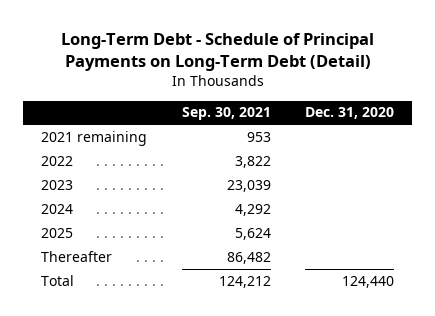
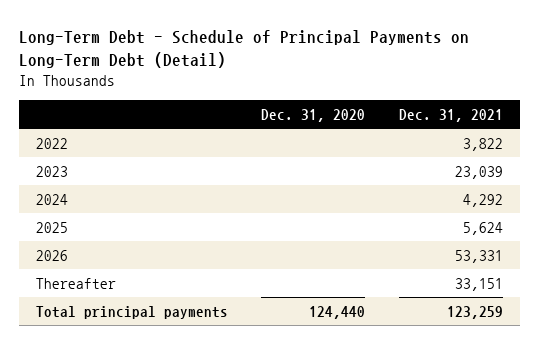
- | Sep. 30, 2021 | Dec. 31, 2020
+ | Dec. 31, 2020 | Dec. 31, 2021
- 2021 remaining | 953 |
+ 2026 | | 53,331
- Total | 124,212 | 124,440
+ Total principal payments | 124,440 | 123,259

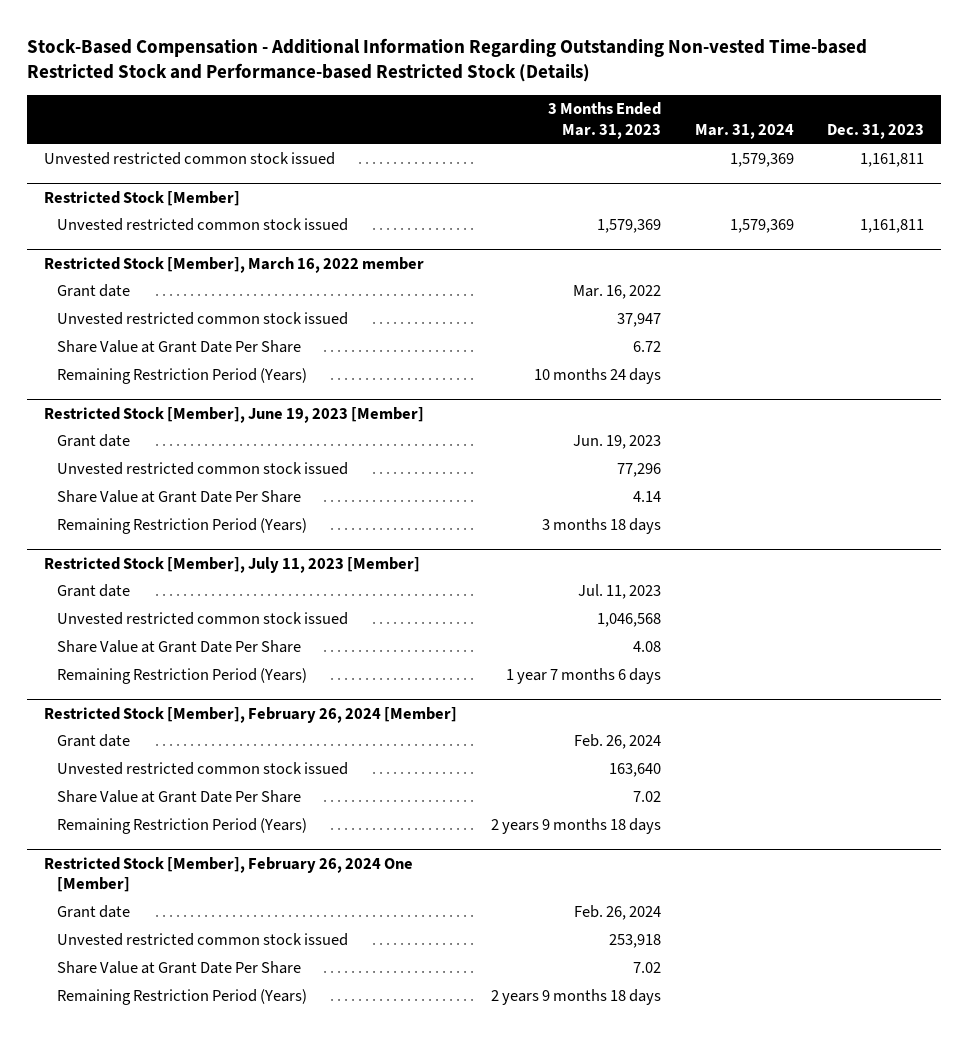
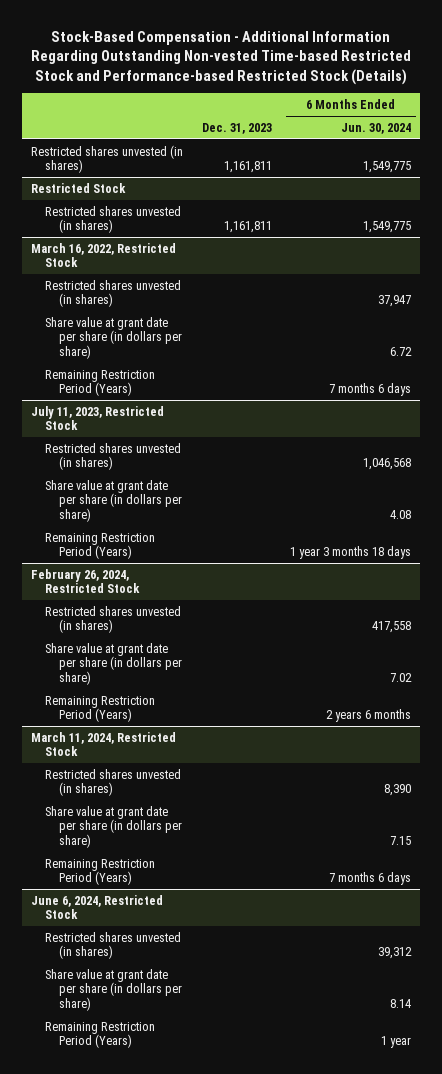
- | 3 Months Ended Mar. 31, 2023 | Mar. 31, 2024 | Dec. 31, 2023
+ | Dec. 31, 2023 | 6 Months Ended Jun. 30, 2024
- Unvested restricted common stock issued | | 1,579,369 | 1,161,811
- Restricted Stock [Member]
- Unvested restricted common stock issued | 1,579,369 | 1,579,369 | 1,161,811
- Restricted Stock [Member], March 16, 2022 member
- Grant date | Mar. 16, 2022 | |
- Unvested restricted common stock issued | 37,947 | |
- Share Value at Grant Date Per Share | 6.72 | |
+ Restricted shares unvested (in shares) | 1,161,811 | 1,549,775
+ Restricted Stock
+ Restricted shares unvested (in shares) | 1,161,811 | 1,549,775
+ March 16, 2022, Restricted Stock
+ Restricted shares unvested (in shares) | | 37,947
+ Share value at grant date per share (in dollars per share) | | 6.72
- Restricted Stock [Member], June 19, 2023 [Member]
- Grant date | Jun. 19, 2023 | |
- Unvested restricted common stock issued | 77,296 | |
- Share Value at Grant Date Per Share | 4.14 | |
- Remaining Restriction Period (Years) | 3 months 18 days | |
- Restricted Stock [Member], July 11, 2023 [Member]
- Grant date | Jul. 11, 2023 | |
- Unvested restricted common stock issued | 1,046,568 | |
- Share Value at Grant Date Per Share | 4.08 | |
+ July 11, 2023, Restricted Stock
+ Restricted shares unvested (in shares) | | 1,046,568
+ Share value at grant date per share (in dollars per share) | | 4.08
- Restricted Stock [Member], February 26, 2024 [Member]
- Grant date | Feb. 26, 2024 | |
- Unvested restricted common stock issued | 163,640 | |
- Share Value at Grant Date Per Share | 7.02 | |
+ February 26, 2024, Restricted Stock
+ Restricted shares unvested (in shares) | | 417,558
+ Share value at grant date per share (in dollars per share) | | 7.02
- Restricted Stock [Member], February 26, 2024 One [Member]
- Grant date | Feb. 26, 2024 | |
- Unvested restricted common stock issued | 253,918 | |
- Share Value at Grant Date Per Share | 7.02 | |
- Remaining Restriction Period (Years) | 2 years 9 months 18 days | |
+ March 11, 2024, Restricted Stock
+ Restricted shares unvested (in shares) | | 8,390
+ Share value at grant date per share (in dollars per share) | | 7.15
+ Remaining Restriction Period (Years) | | 7 months 6 days
+ June 6, 2024, Restricted Stock
+ Restricted shares unvested (in shares) | | 39,312
+ Share value at grant date per share (in dollars per share) | | 8.14
+ Remaining Restriction Period (Years) | | 1 year

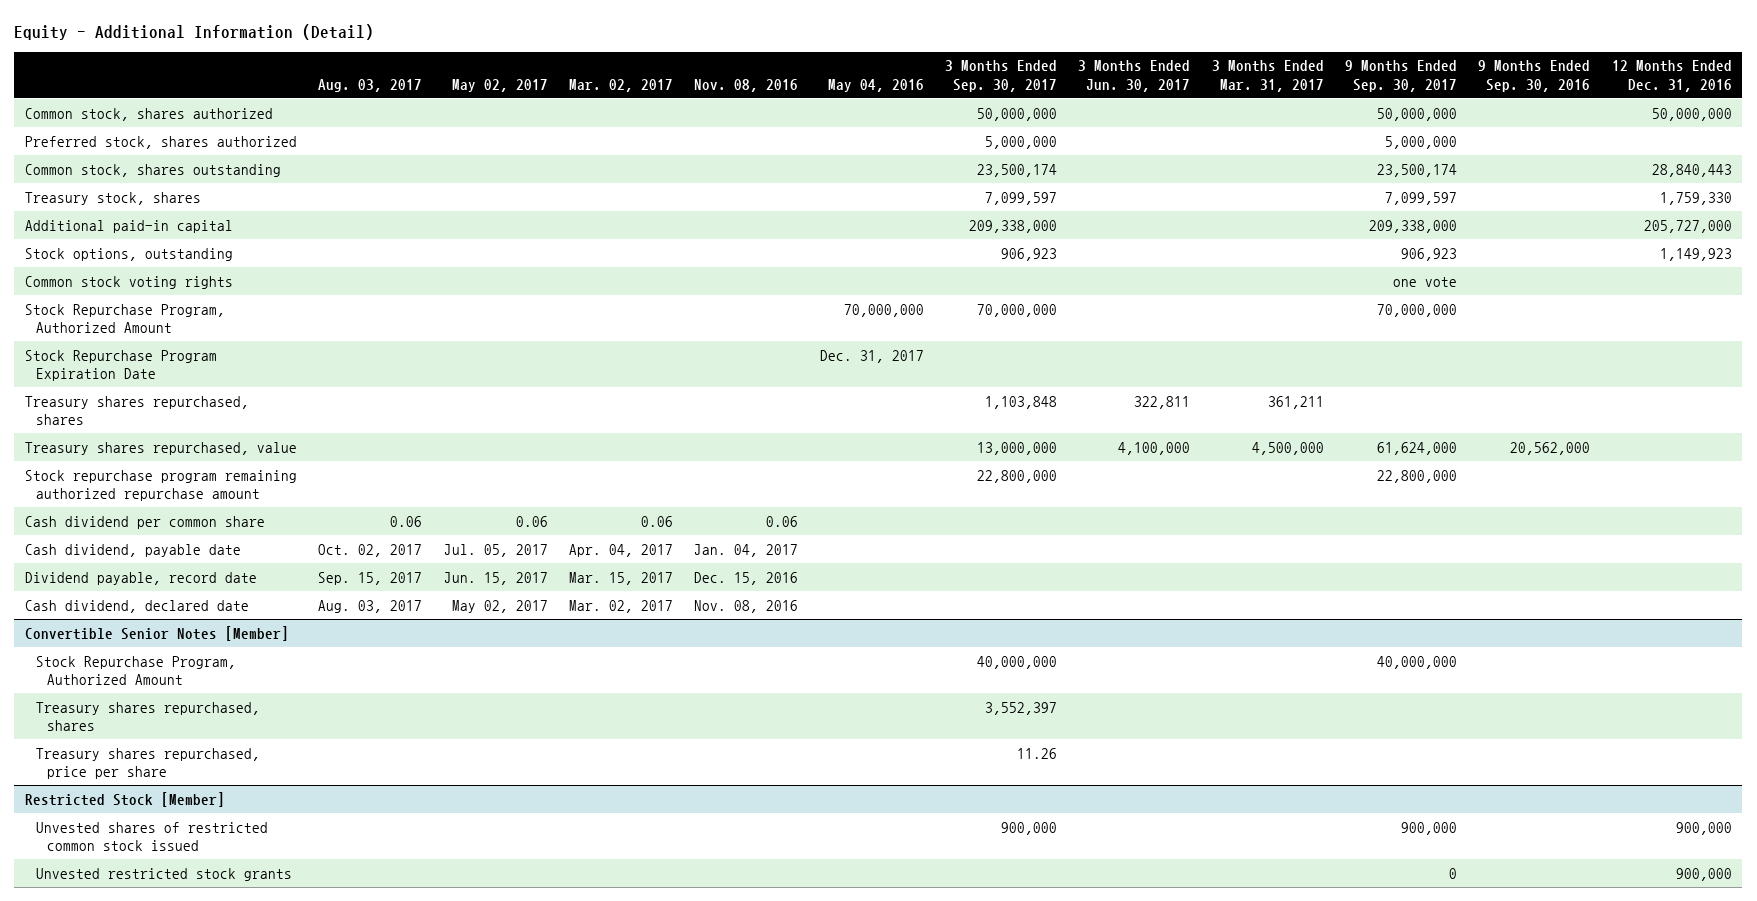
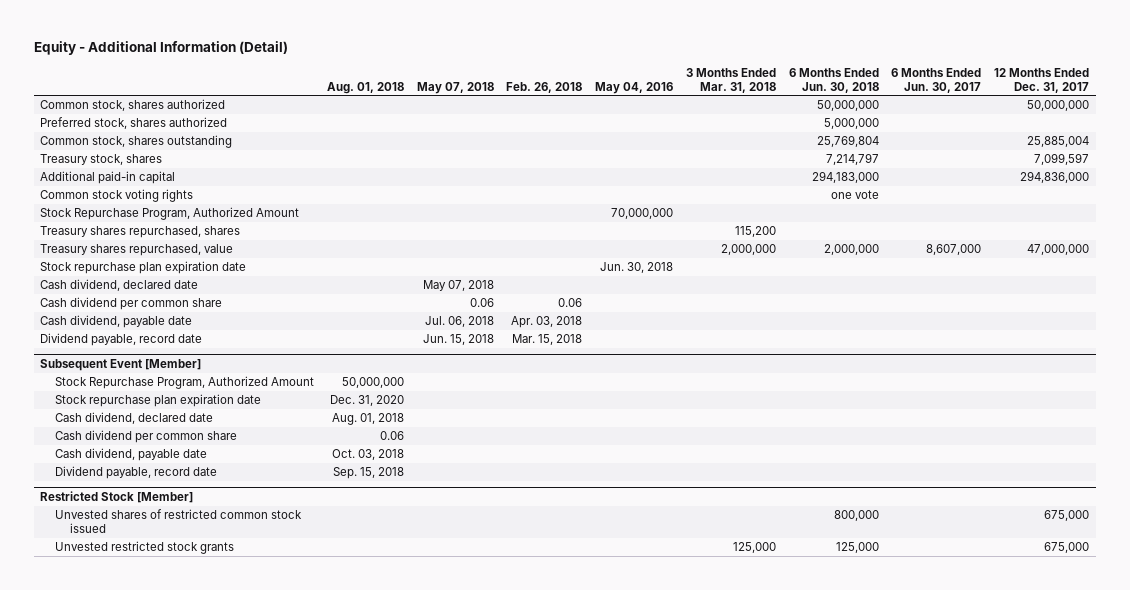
- | Aug. 03, 2017 | May 02, 2017 | Mar. 02, 2017 | Nov. 08, 2016 | May 04, 2016 | 3 Months Ended Sep. 30, 2017 | 3 Months Ended Jun. 30, 2017 | 3 Months Ended Mar. 31, 2017 | 9 Months Ended Sep. 30, 2017 | 9 Months Ended Sep. 30, 2016 | 12 Months Ended Dec. 31, 2016
+ | Aug. 01, 2018 | May 07, 2018 | Feb. 26, 2018 | May 04, 2016 | 3 Months Ended Mar. 31, 2018 | 6 Months Ended Jun. 30, 2018 | 6 Months Ended Jun. 30, 2017 | 12 Months Ended Dec. 31, 2017
- Stock options, outstanding | | | | | | 906,923 | | | 906,923 | | 1,149,923
- Stock Repurchase Program Expiration Date | | | | | Dec. 31, 2017 | | | | | |
- Stock repurchase program remaining authorized repurchase amount | | | | | | 22,800,000 | | | 22,800,000 | |
+ Stock repurchase plan expiration date | | | | Jun. 30, 2018 | | | |
moved up: Cash dividend, declared date | | May 07, 2018 | | | | | |
- Convertible Senior Notes [Member]
- Stock Repurchase Program, Authorized Amount | | | | | | 40,000,000 | | | 40,000,000 | |
- Treasury shares repurchased, shares | | | | | | 3,552,397 | | | | |
- Treasury shares repurchased, price per share | | | | | | 11.26 | | | | |
+ Subsequent Event [Member]
+ Stock Repurchase Program, Authorized Amount | 50,000,000 | | | | | | |
+ Stock repurchase plan expiration date | Dec. 31, 2020 | | | | | | |
+ Cash dividend, declared date | Aug. 01, 2018 | | | | | | |
+ Cash dividend per common share | 0.06 | | | | | | |
+ Cash dividend, payable date | Oct. 03, 2018 | | | | | | |
+ Dividend payable, record date | Sep. 15, 2018 | | | | | | |

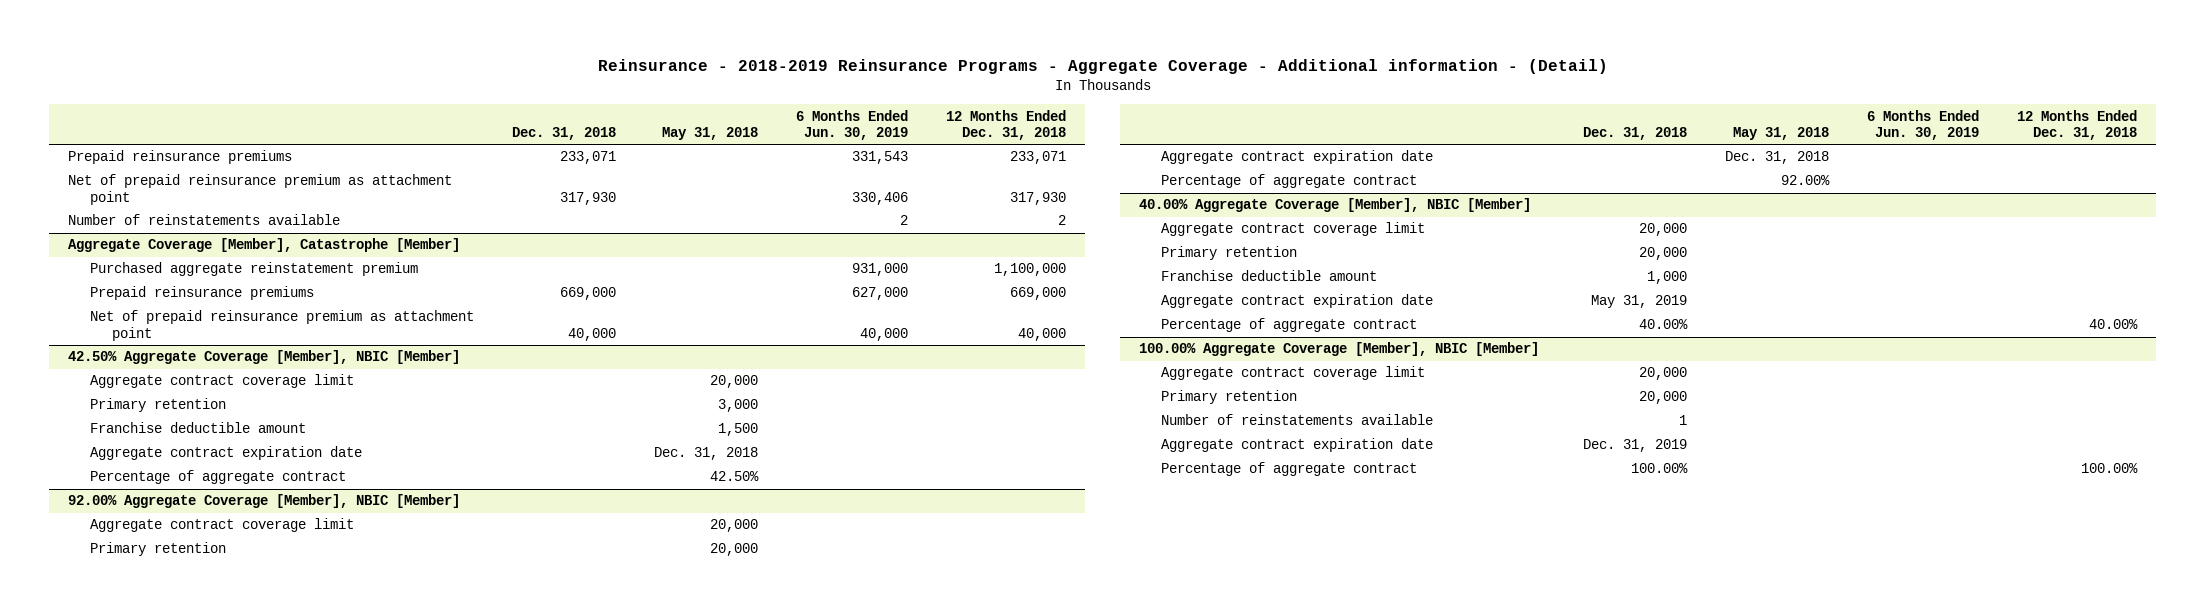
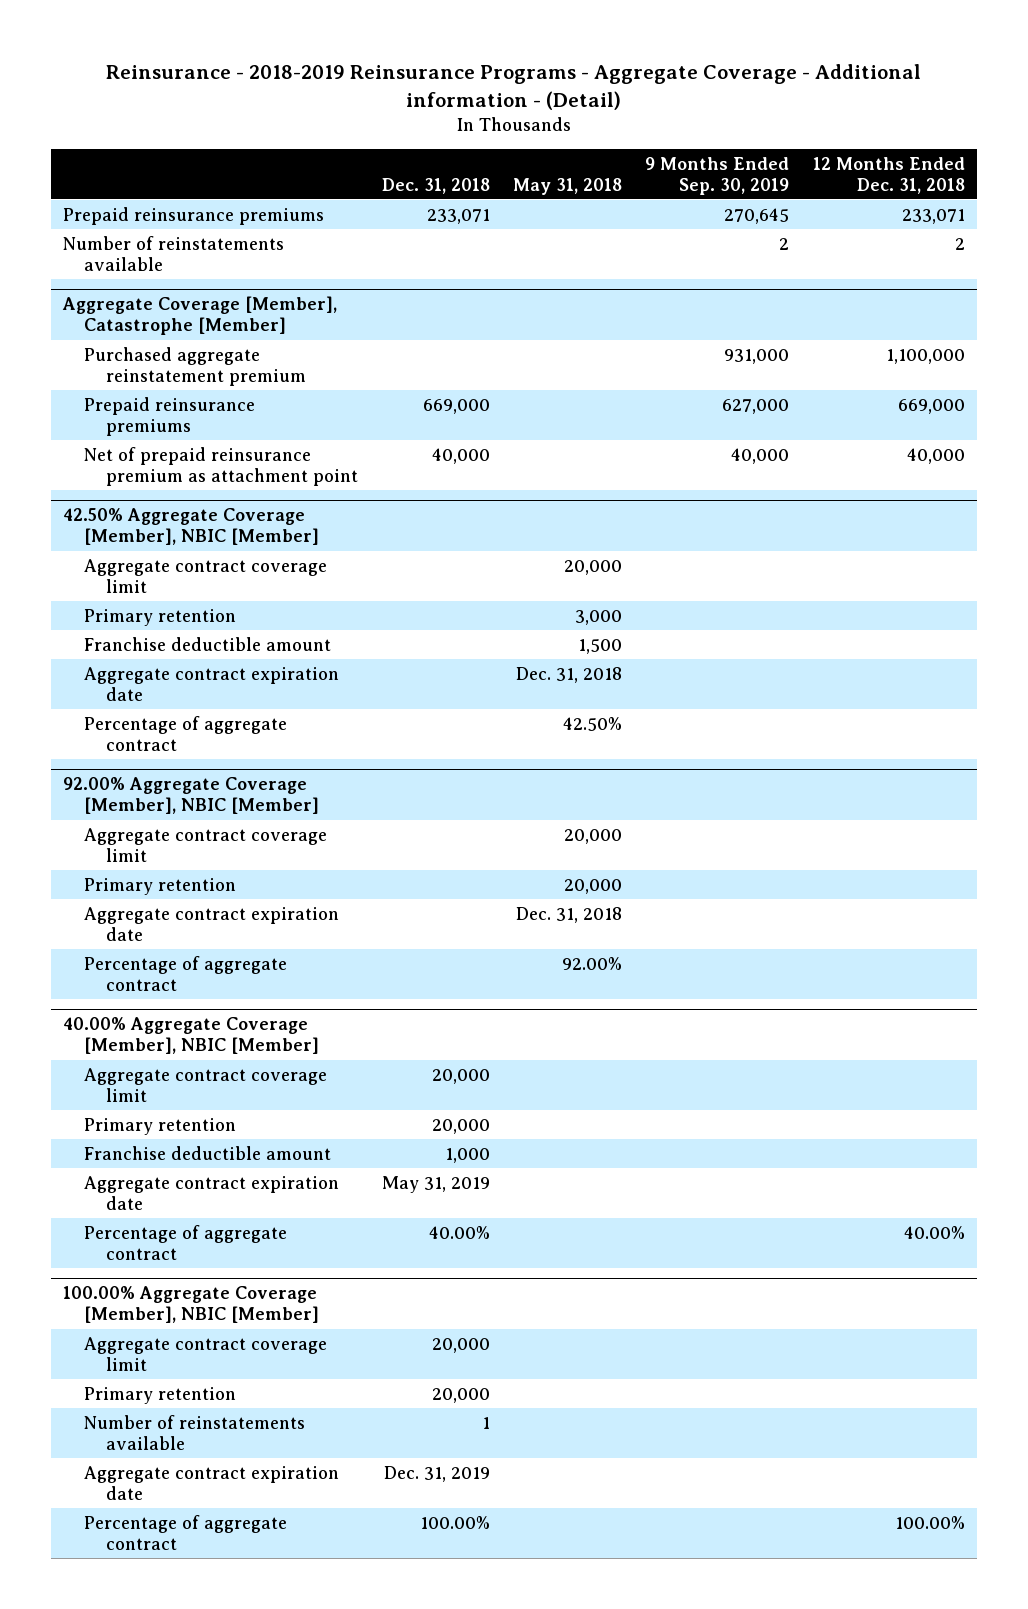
- | Dec. 31, 2018 | May 31, 2018 | 6 Months Ended Jun. 30, 2019 | 12 Months Ended Dec. 31, 2018
+ | Dec. 31, 2018 | May 31, 2018 | 9 Months Ended Sep. 30, 2019 | 12 Months Ended Dec. 31, 2018
- Net of prepaid reinsurance premium as attachment point | 317,930 | | 330,406 | 317,930

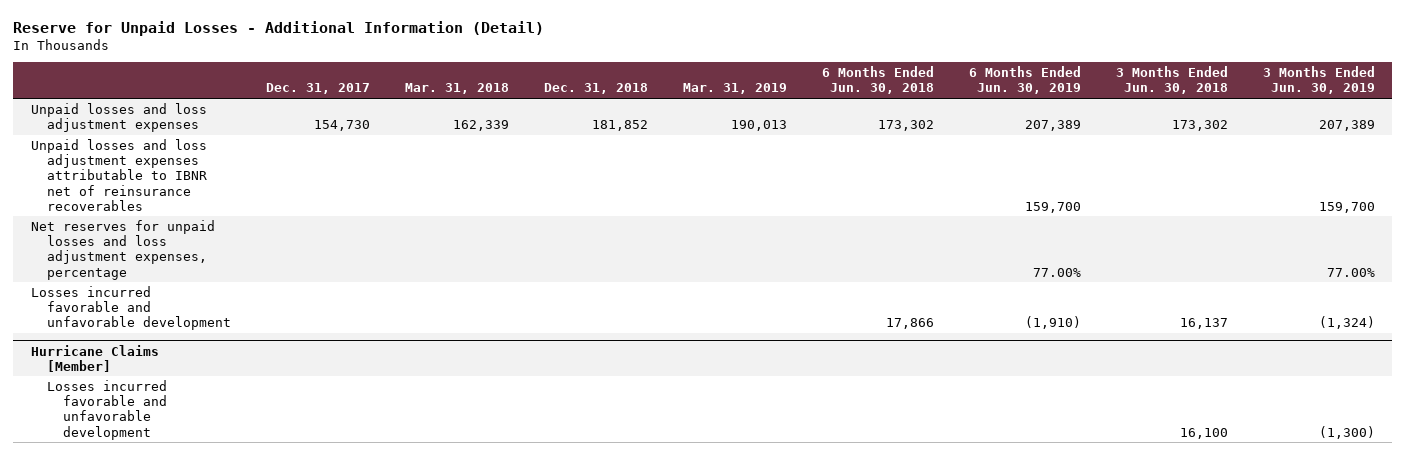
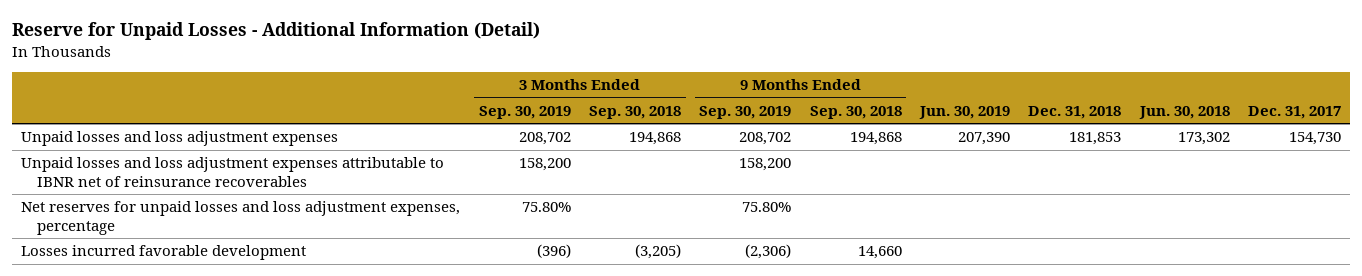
- | Dec. 31, 2017 | Mar. 31, 2018 | Dec. 31, 2018 | Mar. 31, 2019 | 6 Months Ended Jun. 30, 2018 | 6 Months Ended Jun. 30, 2019 | 3 Months Ended Jun. 30, 2018 | 3 Months Ended Jun. 30, 2019
+ | 3 Months Ended Sep. 30, 2019 | 3 Months Ended Sep. 30, 2018 | 9 Months Ended Sep. 30, 2019 | 9 Months Ended Sep. 30, 2018 | Jun. 30, 2019 | Dec. 31, 2018 | Jun. 30, 2018 | Dec. 31, 2017
- Unpaid losses and loss adjustment expenses | 154,730 | 162,339 | 181,852 | 190,013 | 173,302 | 207,389 | 173,302 | 207,389
+ Unpaid losses and loss adjustment expenses | 208,702 | 194,868 | 208,702 | 194,868 | 207,390 | 181,853 | 173,302 | 154,730
- Losses incurred favorable and unfavorable development | | | | | 17,866 | (1,910) | 16,137 | (1,324)
- Hurricane Claims [Member]
- Losses incurred favorable and unfavorable development | | | | | | | 16,100 | (1,300)
+ Losses incurred favorable development | (396) | (3,205) | (2,306) | 14,660 | | | |

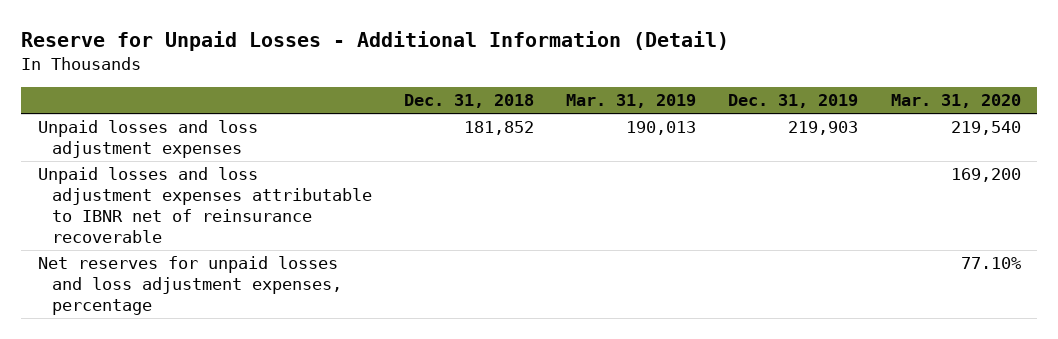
- | 3 Months Ended Sep. 30, 2019 | 3 Months Ended Sep. 30, 2018 | 9 Months Ended Sep. 30, 2019 | 9 Months Ended Sep. 30, 2018 | Jun. 30, 2019 | Dec. 31, 2018 | Jun. 30, 2018 | Dec. 31, 2017
+ | Dec. 31, 2018 | Mar. 31, 2019 | Dec. 31, 2019 | Mar. 31, 2020
- Unpaid losses and loss adjustment expenses | 208,702 | 194,868 | 208,702 | 194,868 | 207,390 | 181,853 | 173,302 | 154,730
- Unpaid losses and loss adjustment expenses attributable to IBNR net of reinsurance recoverables | 158,200 | | 158,200 | | | | |
+ Unpaid losses and loss adjustment expenses | 181,852 | 190,013 | 219,903 | 219,540
+ Unpaid losses and loss adjustment expenses attributable to IBNR net of reinsurance recoverable | | | | 169,200
- Losses incurred favorable development | (396) | (3,205) | (2,306) | 14,660 | | | |

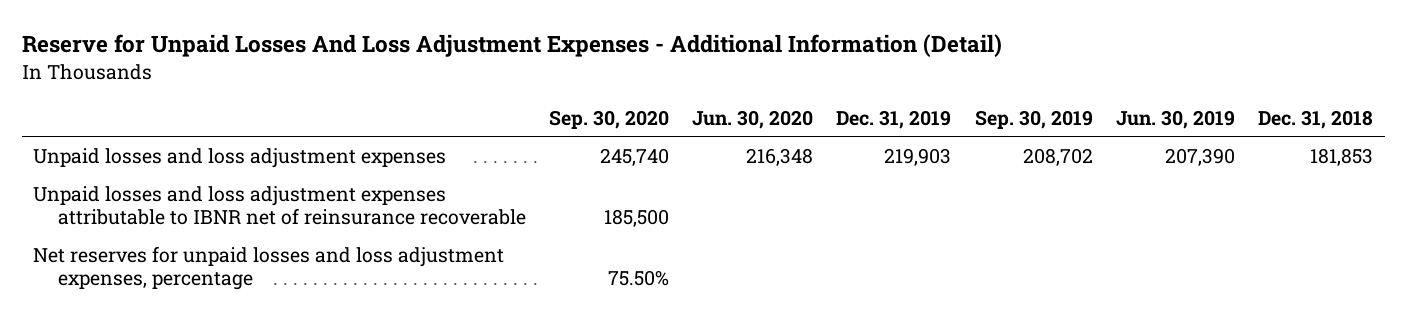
- Reserve for Unpaid Losses - Additional Information (Detail)
+ Reserve for Unpaid Losses And Loss Adjustment Expenses - Additional Information (Detail)
- | Dec. 31, 2018 | Mar. 31, 2019 | Dec. 31, 2019 | Mar. 31, 2020
+ | Sep. 30, 2020 | Jun. 30, 2020 | Dec. 31, 2019 | Sep. 30, 2019 | Jun. 30, 2019 | Dec. 31, 2018
- Unpaid losses and loss adjustment expenses | 181,852 | 190,013 | 219,903 | 219,540
+ Unpaid losses and loss adjustment expenses | 245,740 | 216,348 | 219,903 | 208,702 | 207,390 | 181,853

